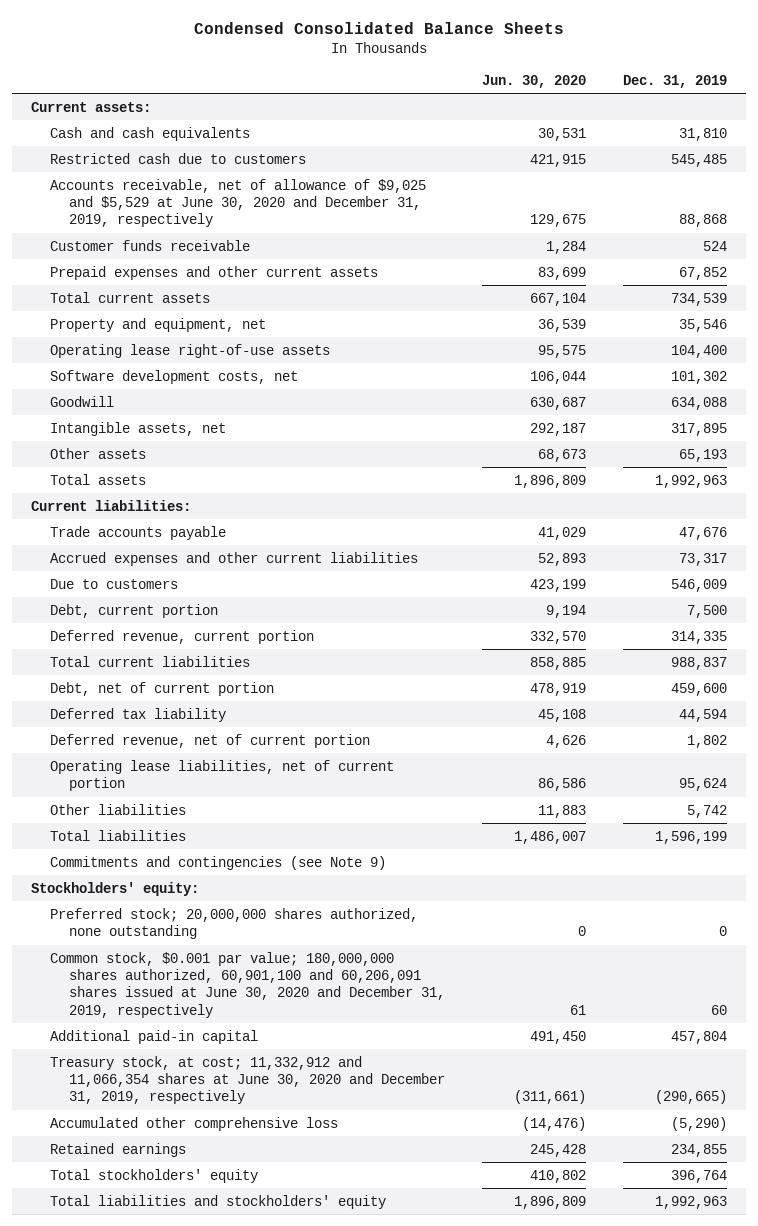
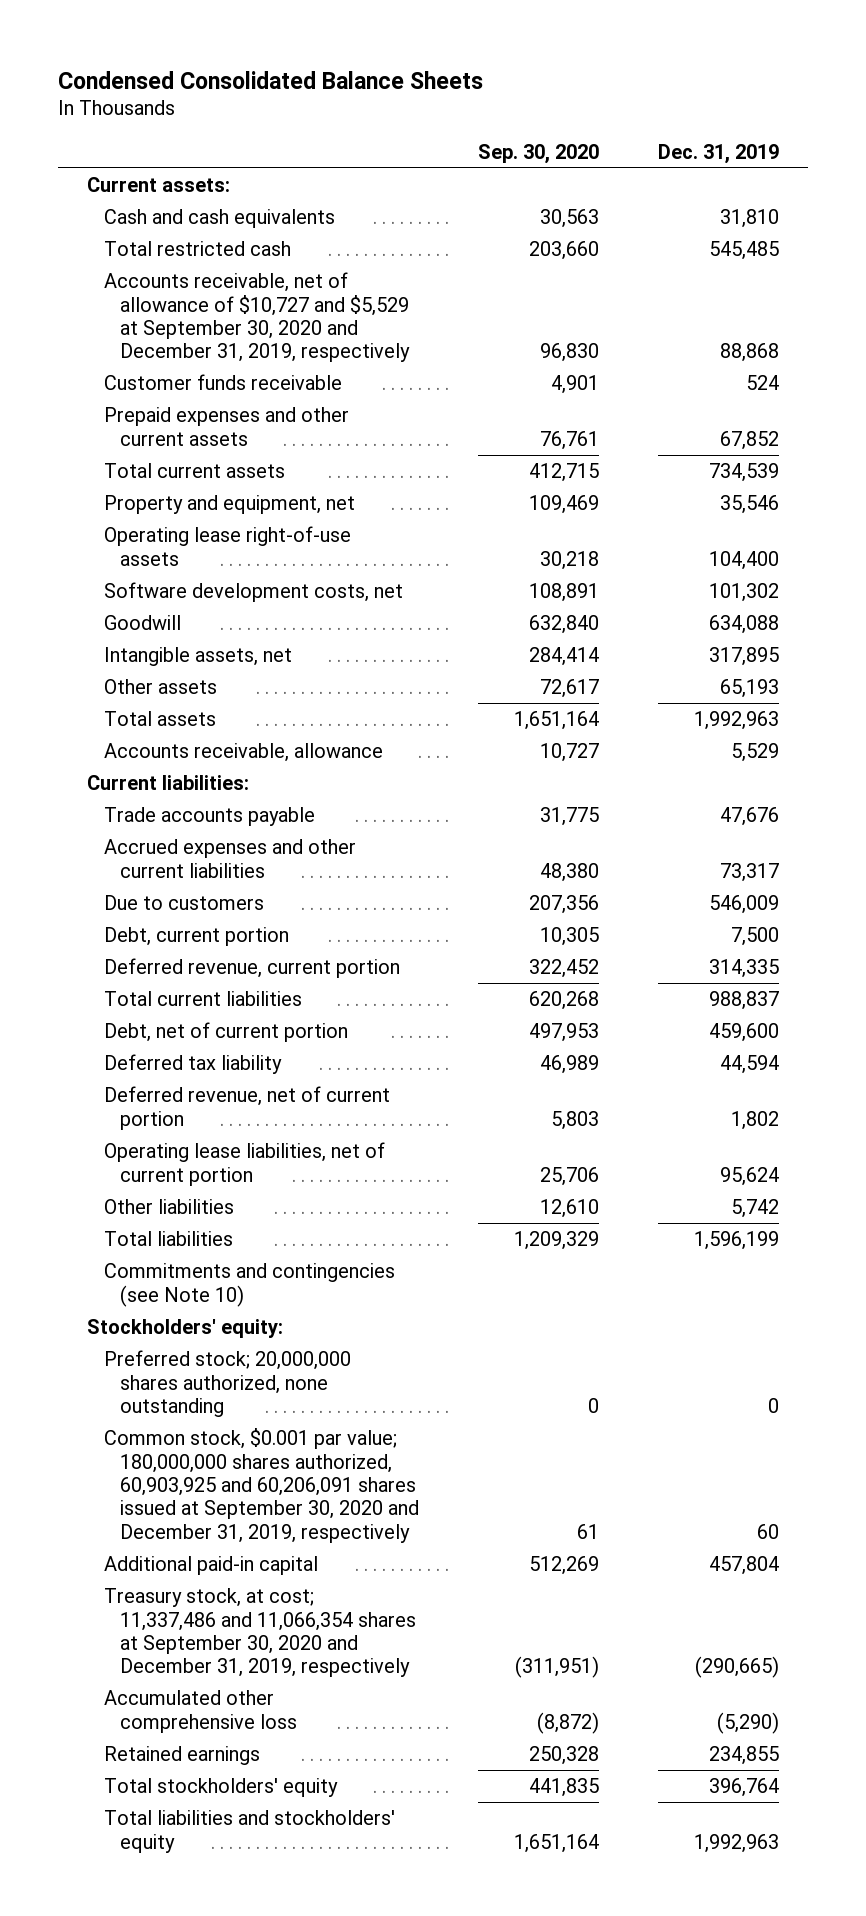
- | Jun. 30, 2020 | Dec. 31, 2019
+ | Sep. 30, 2020 | Dec. 31, 2019
- Restricted cash due to customers | 421,915 | 545,485
- Accounts receivable, net of allowance of $9,025 and $5,529 at June 30, 2020 and December 31, 2019, respectively | 129,675 | 88,868
+ Total restricted cash | 203,660 | 545,485
+ Accounts receivable, net of allowance of $10,727 and $5,529 at September 30, 2020 and December 31, 2019, respectively | 96,830 | 88,868
+ Accounts receivable, allowance | 10,727 | 5,529
- Commitments and contingencies (see Note 9)
+ Commitments and contingencies (see Note 10)
- Common stock, $0.001 par value; 180,000,000 shares authorized, 60,901,100 and 60,206,091 shares issued at June 30, 2020 and December 31, 2019, respectively | 61 | 60
+ Common stock, $0.001 par value; 180,000,000 shares authorized, 60,903,925 and 60,206,091 shares issued at September 30, 2020 and December 31, 2019, respectively | 61 | 60
- Treasury stock, at cost; 11,332,912 and 11,066,354 shares at June 30, 2020 and December 31, 2019, respectively | (311,661) | (290,665)
+ Treasury stock, at cost; 11,337,486 and 11,066,354 shares at September 30, 2020 and December 31, 2019, respectively | (311,951) | (290,665)

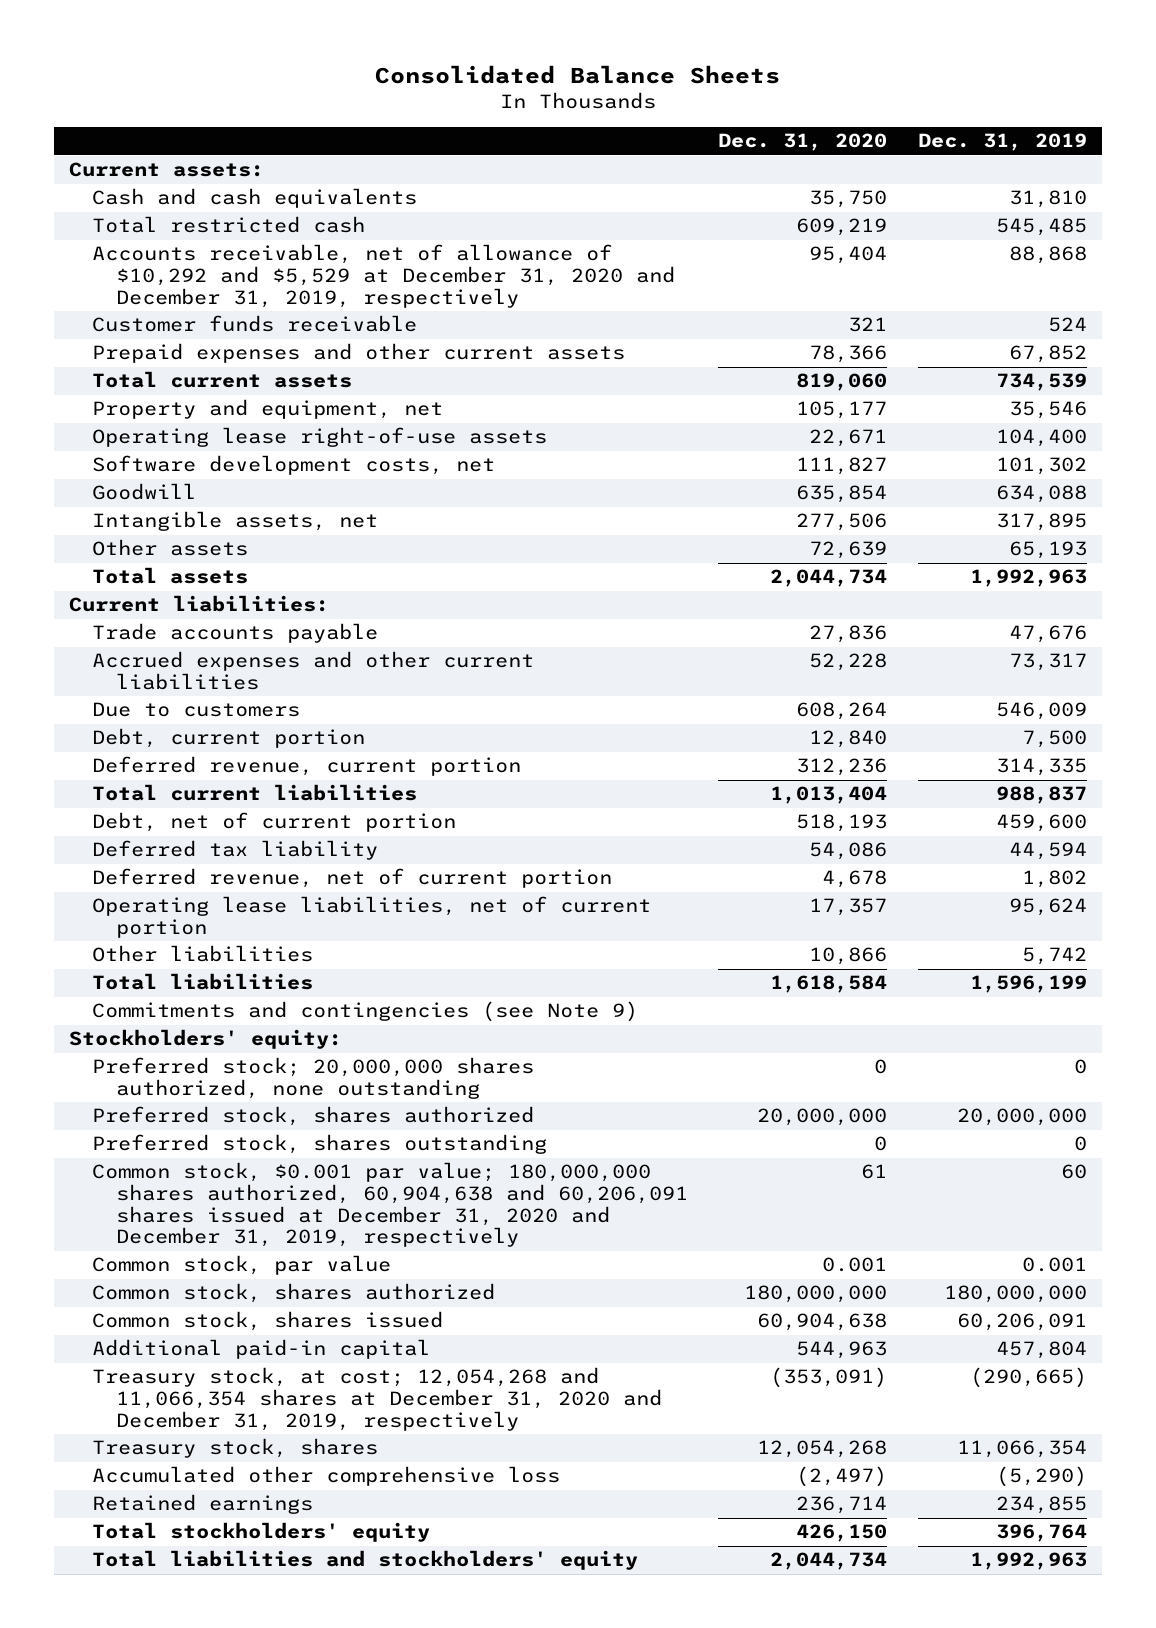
- Condensed Consolidated Balance Sheets
+ Consolidated Balance Sheets
- | Sep. 30, 2020 | Dec. 31, 2019
+ | Dec. 31, 2020 | Dec. 31, 2019
- Accounts receivable, net of allowance of $10,727 and $5,529 at September 30, 2020 and December 31, 2019, respectively | 96,830 | 88,868
+ Accounts receivable, net of allowance of $10,292 and $5,529 at December 31, 2020 and December 31, 2019, respectively | 95,404 | 88,868
- Accounts receivable, allowance | 10,727 | 5,529
- Commitments and contingencies (see Note 10)
+ Commitments and contingencies (see Note 9)
- Common stock, $0.001 par value; 180,000,000 shares authorized, 60,903,925 and 60,206,091 shares issued at September 30, 2020 and December 31, 2019, respectively | 61 | 60
+ Preferred stock, shares authorized | 20,000,000 | 20,000,000
+ Preferred stock, shares outstanding | 0 | 0
+ Common stock, $0.001 par value; 180,000,000 shares authorized, 60,904,638 and 60,206,091 shares issued at December 31, 2020 and December 31, 2019, respectively | 61 | 60
+ Common stock, par value | 0.001 | 0.001
+ Common stock, shares authorized | 180,000,000 | 180,000,000
+ Common stock, shares issued | 60,904,638 | 60,206,091
- Treasury stock, at cost; 11,337,486 and 11,066,354 shares at September 30, 2020 and December 31, 2019, respectively | (311,951) | (290,665)
+ Treasury stock, at cost; 12,054,268 and 11,066,354 shares at December 31, 2020 and December 31, 2019, respectively | (353,091) | (290,665)
+ Treasury stock, shares | 12,054,268 | 11,066,354

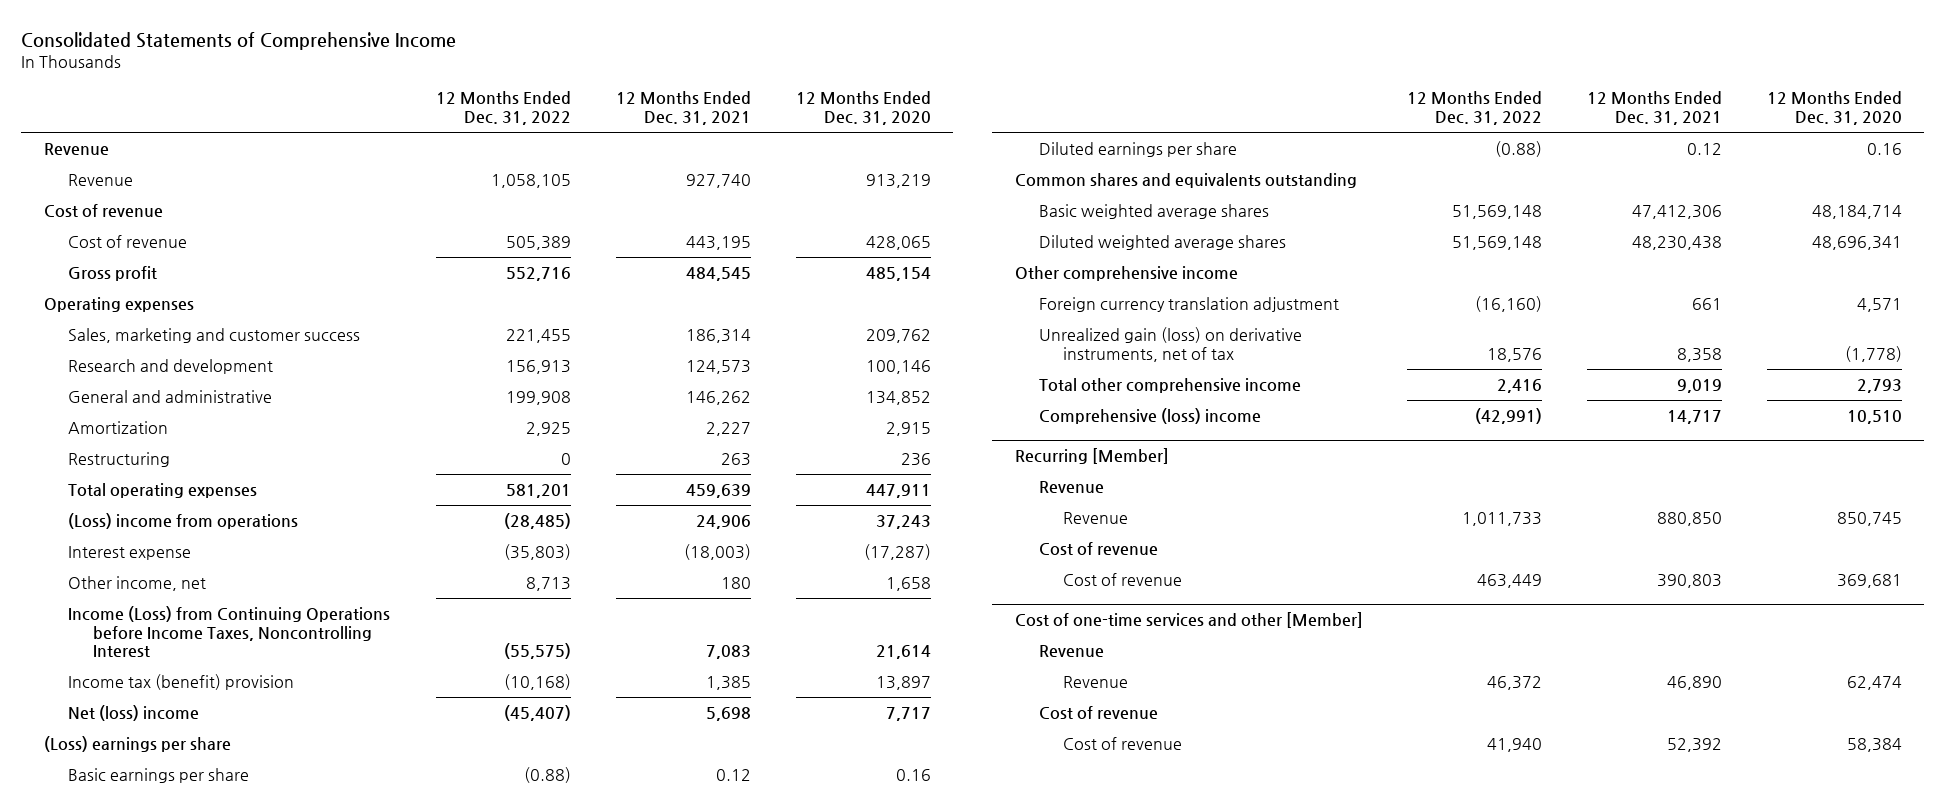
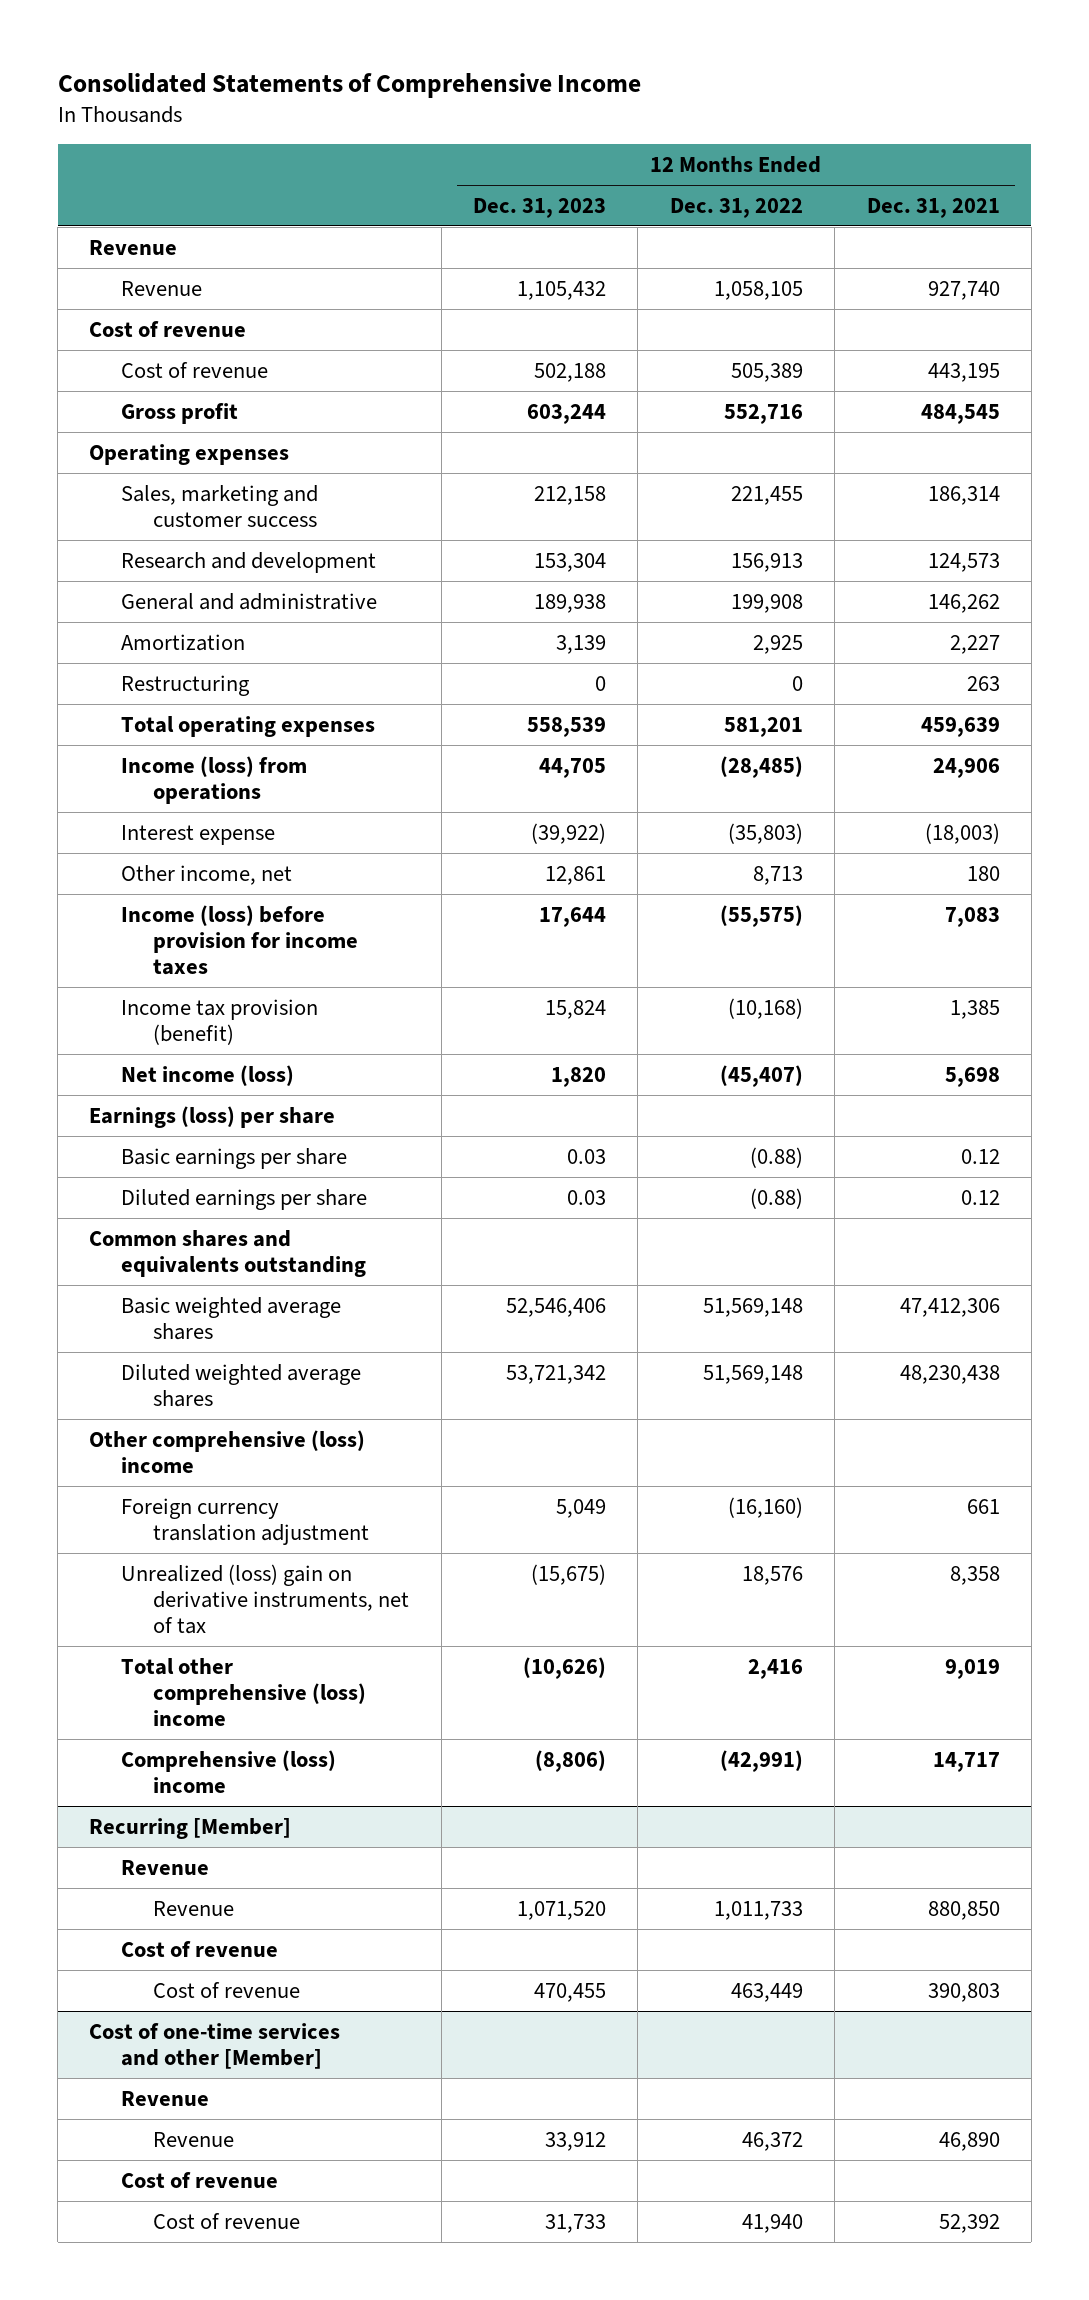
- | 12 Months Ended Dec. 31, 2022 | 12 Months Ended Dec. 31, 2021 | 12 Months Ended Dec. 31, 2020
+ | 12 Months Ended Dec. 31, 2023 | 12 Months Ended Dec. 31, 2022 | 12 Months Ended Dec. 31, 2021
- (Loss) income from operations | (28,485) | 24,906 | 37,243
+ Income (loss) from operations | 44,705 | (28,485) | 24,906
- Income (Loss) from Continuing Operations before Income Taxes, Noncontrolling Interest | (55,575) | 7,083 | 21,614
- Income tax (benefit) provision | (10,168) | 1,385 | 13,897
- Net (loss) income | (45,407) | 5,698 | 7,717
- (Loss) earnings per share
+ Income (loss) before provision for income taxes | 17,644 | (55,575) | 7,083
+ Income tax provision (benefit) | 15,824 | (10,168) | 1,385
+ Net income (loss) | 1,820 | (45,407) | 5,698
+ Earnings (loss) per share
- Other comprehensive income
+ Other comprehensive (loss) income
- Unrealized gain (loss) on derivative instruments, net of tax | 18,576 | 8,358 | (1,778)
- Total other comprehensive income | 2,416 | 9,019 | 2,793
+ Unrealized (loss) gain on derivative instruments, net of tax | (15,675) | 18,576 | 8,358
+ Total other comprehensive (loss) income | (10,626) | 2,416 | 9,019

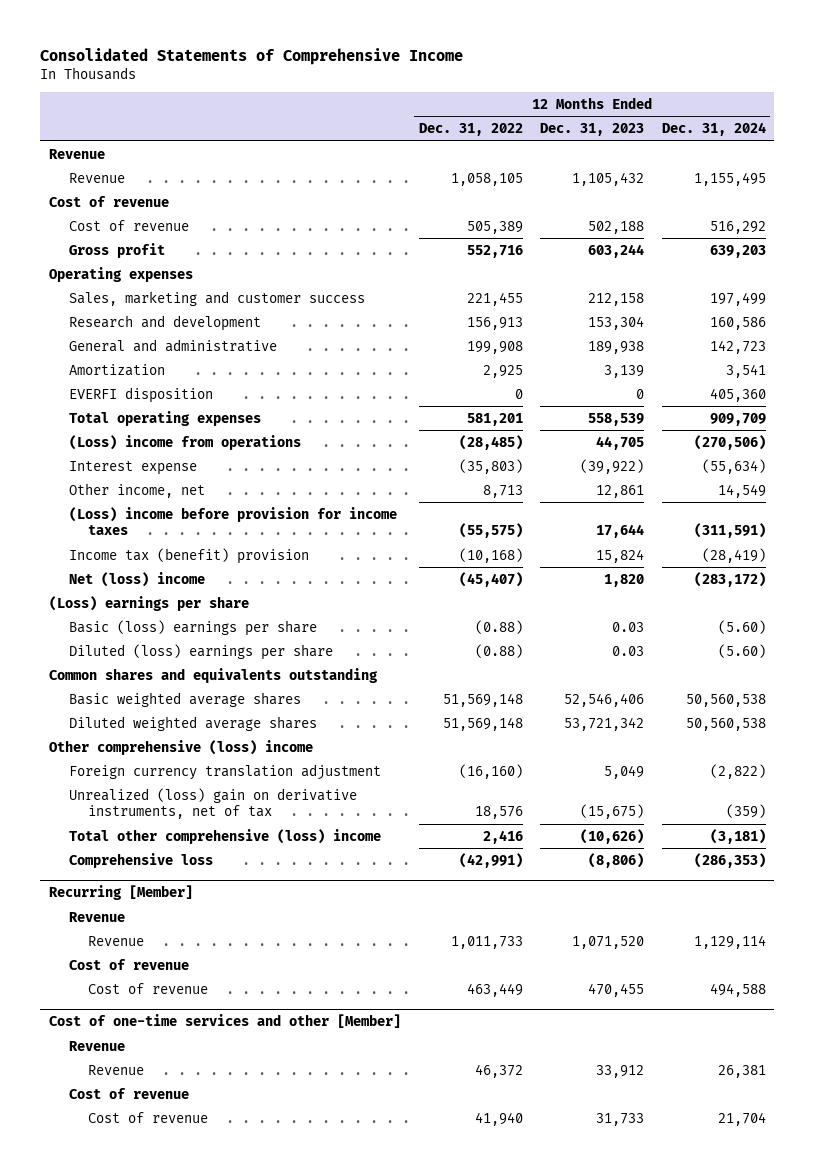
- | 12 Months Ended Dec. 31, 2023 | 12 Months Ended Dec. 31, 2022 | 12 Months Ended Dec. 31, 2021
+ | 12 Months Ended Dec. 31, 2022 | 12 Months Ended Dec. 31, 2023 | 12 Months Ended Dec. 31, 2024
- Restructuring | 0 | 0 | 263
+ EVERFI disposition | 0 | 0 | 405,360
- Income (loss) from operations | 44,705 | (28,485) | 24,906
+ (Loss) income from operations | (28,485) | 44,705 | (270,506)
- Income (loss) before provision for income taxes | 17,644 | (55,575) | 7,083
- Income tax provision (benefit) | 15,824 | (10,168) | 1,385
- Net income (loss) | 1,820 | (45,407) | 5,698
- Earnings (loss) per share
- Basic earnings per share | 0.03 | (0.88) | 0.12
- Diluted earnings per share | 0.03 | (0.88) | 0.12
+ (Loss) income before provision for income taxes | (55,575) | 17,644 | (311,591)
+ Income tax (benefit) provision | (10,168) | 15,824 | (28,419)
+ Net (loss) income | (45,407) | 1,820 | (283,172)
+ (Loss) earnings per share
+ Basic (loss) earnings per share | (0.88) | 0.03 | (5.60)
+ Diluted (loss) earnings per share | (0.88) | 0.03 | (5.60)
- Comprehensive (loss) income | (8,806) | (42,991) | 14,717
+ Comprehensive loss | (42,991) | (8,806) | (286,353)

